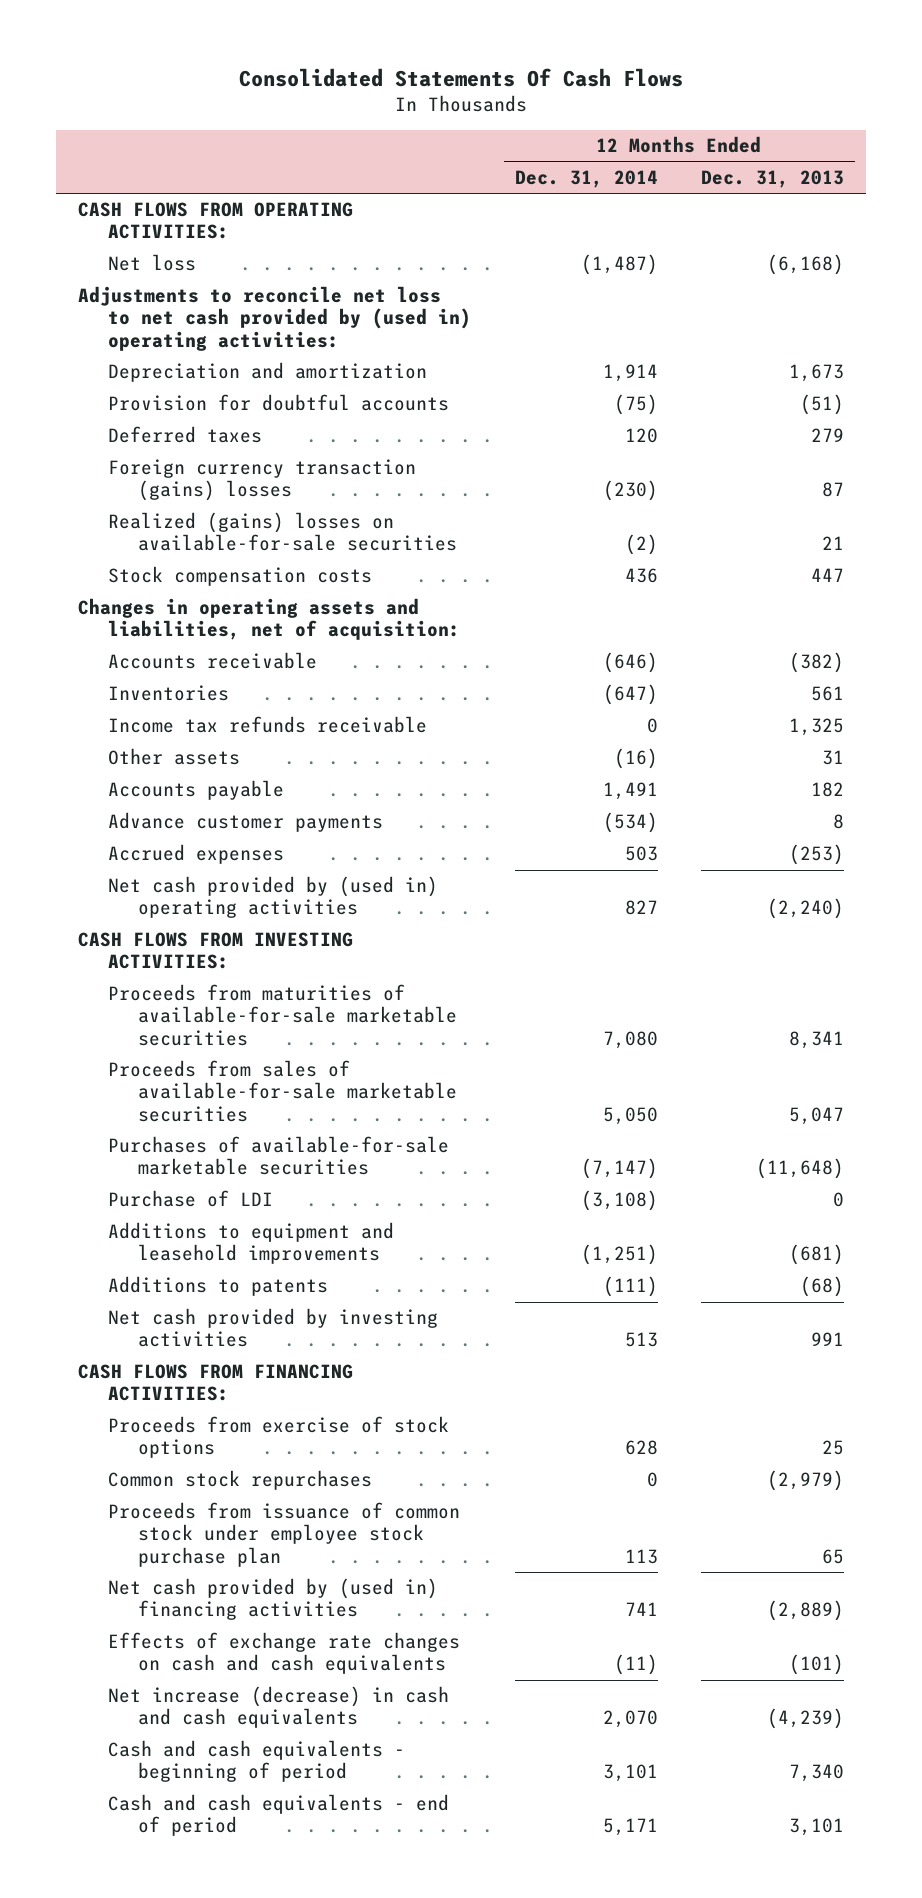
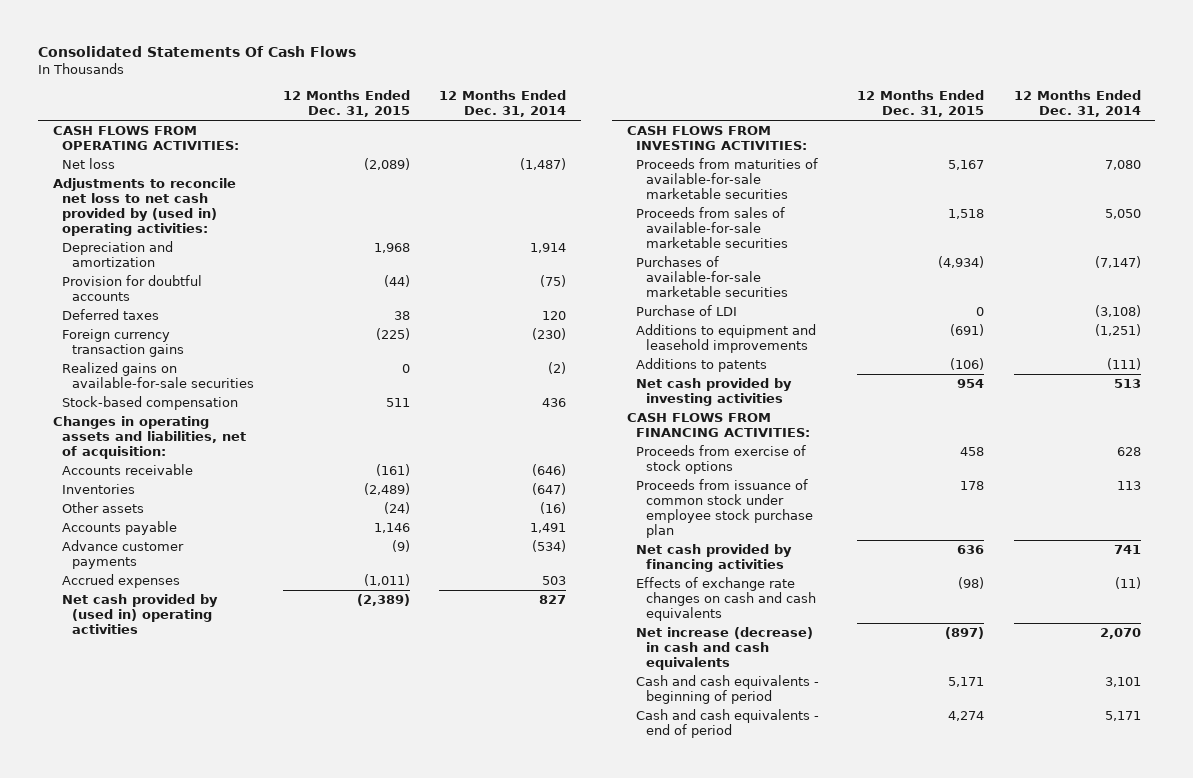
- | 12 Months Ended Dec. 31, 2014 | 12 Months Ended Dec. 31, 2013
+ | 12 Months Ended Dec. 31, 2015 | 12 Months Ended Dec. 31, 2014
- Foreign currency transaction (gains) losses | (230) | 87
- Realized (gains) losses on available-for-sale securities | (2) | 21
- Stock compensation costs | 436 | 447
+ Foreign currency transaction gains | (225) | (230)
+ Realized gains on available-for-sale securities | 0 | (2)
+ Stock-based compensation | 511 | 436
- Income tax refunds receivable | 0 | 1,325
- Common stock repurchases | 0 | (2,979)
- Net cash provided by (used in) financing activities | 741 | (2,889)
+ Net cash provided by financing activities | 636 | 741

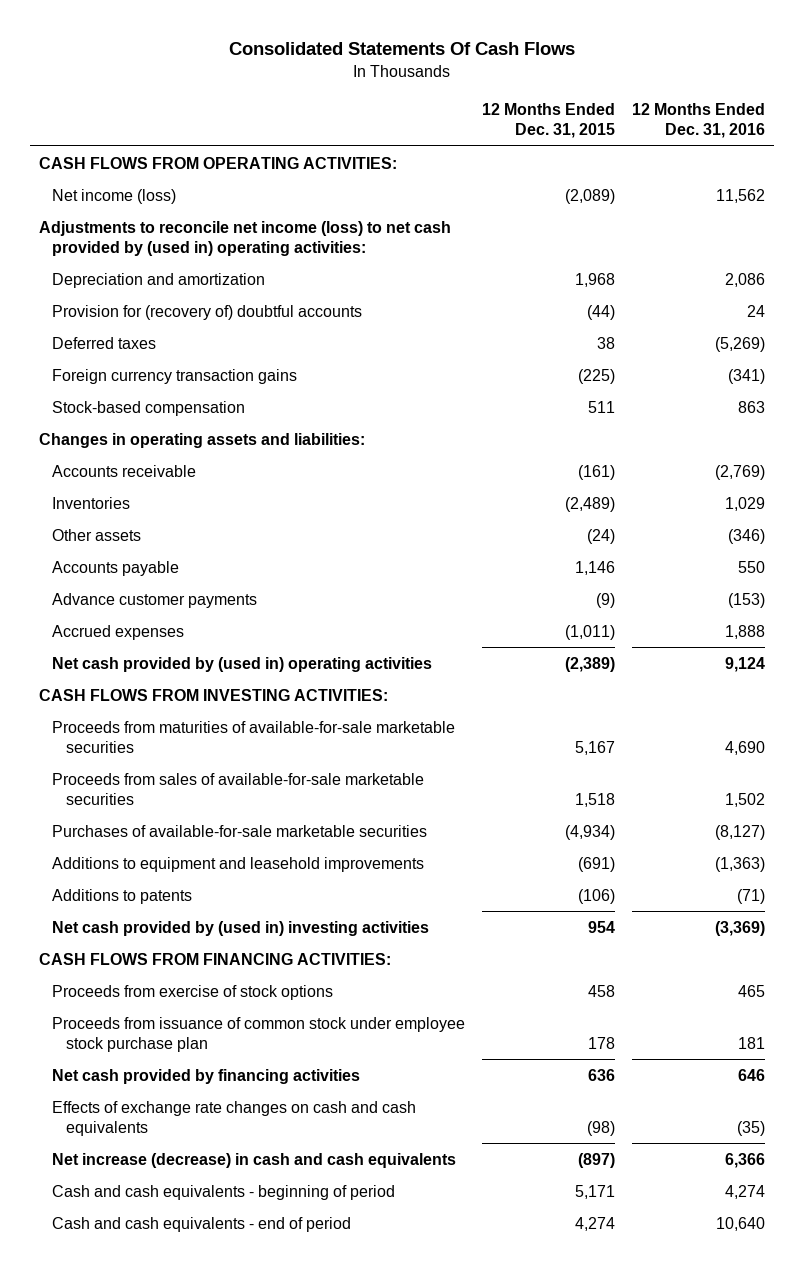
- | 12 Months Ended Dec. 31, 2015 | 12 Months Ended Dec. 31, 2014
+ | 12 Months Ended Dec. 31, 2015 | 12 Months Ended Dec. 31, 2016
- Net loss | (2,089) | (1,487)
- Adjustments to reconcile net loss to net cash provided by (used in) operating activities:
+ Net income (loss) | (2,089) | 11,562
+ Adjustments to reconcile net income (loss) to net cash provided by (used in) operating activities:
- Provision for doubtful accounts | (44) | (75)
+ Provision for (recovery of) doubtful accounts | (44) | 24
- Realized gains on available-for-sale securities | 0 | (2)
- Changes in operating assets and liabilities, net of acquisition:
+ Changes in operating assets and liabilities:
- Purchase of LDI | 0 | (3,108)
- Net cash provided by investing activities | 954 | 513
+ Net cash provided by (used in) investing activities | 954 | (3,369)

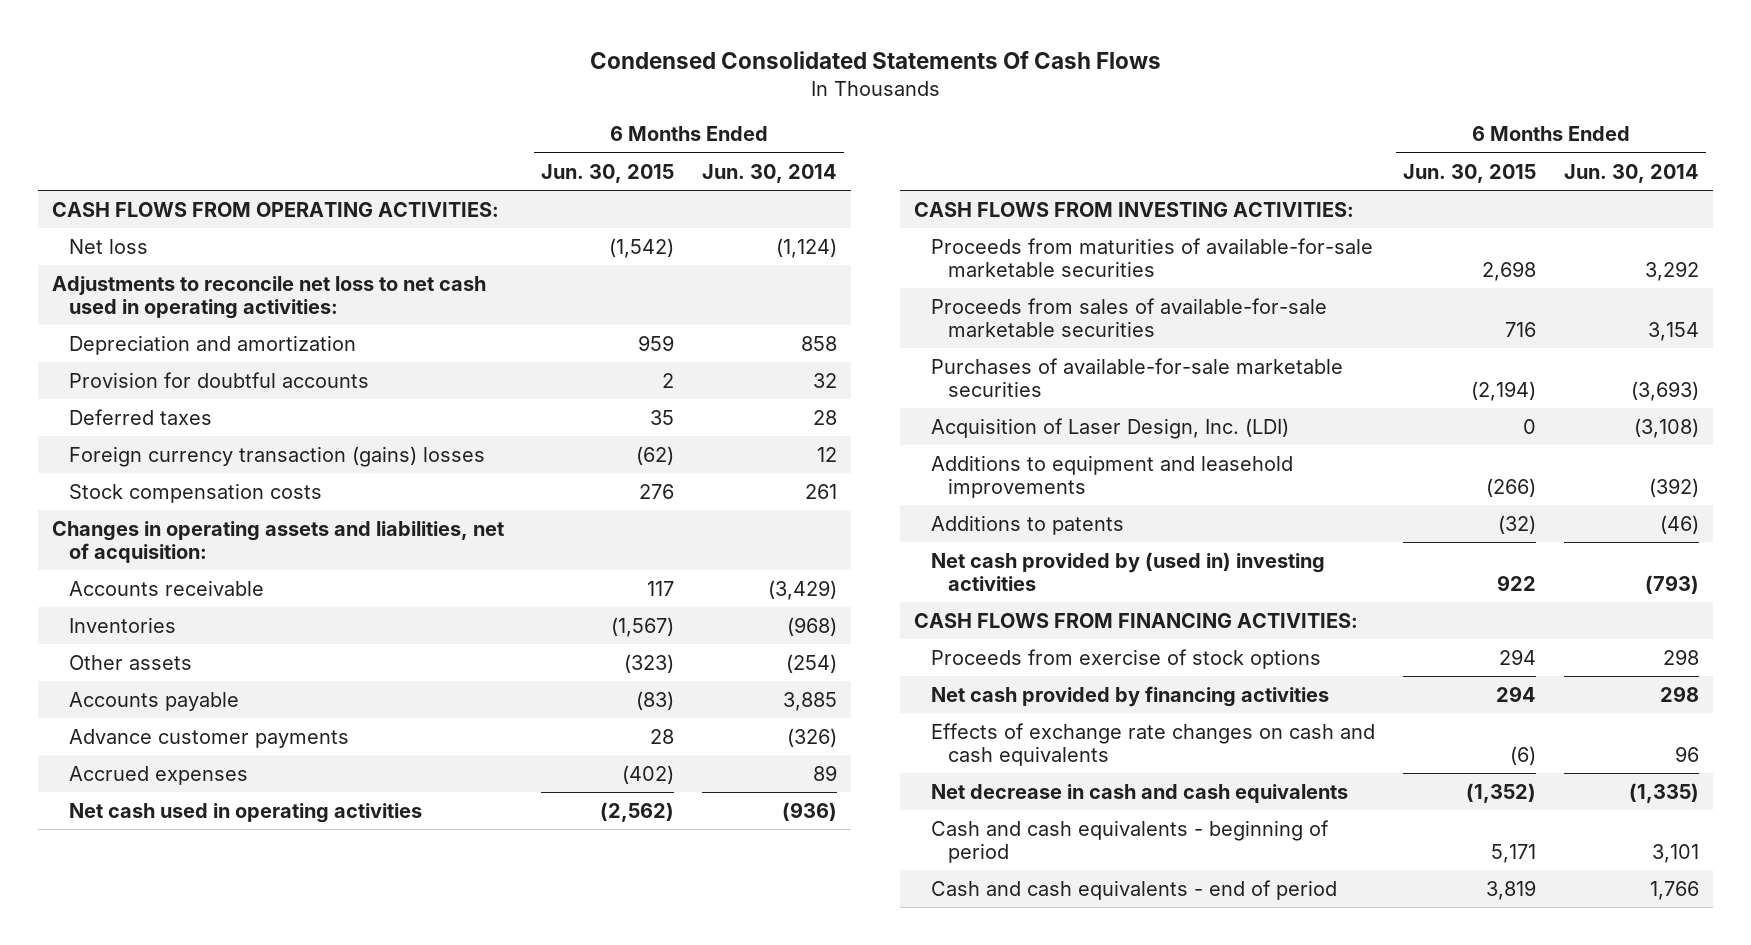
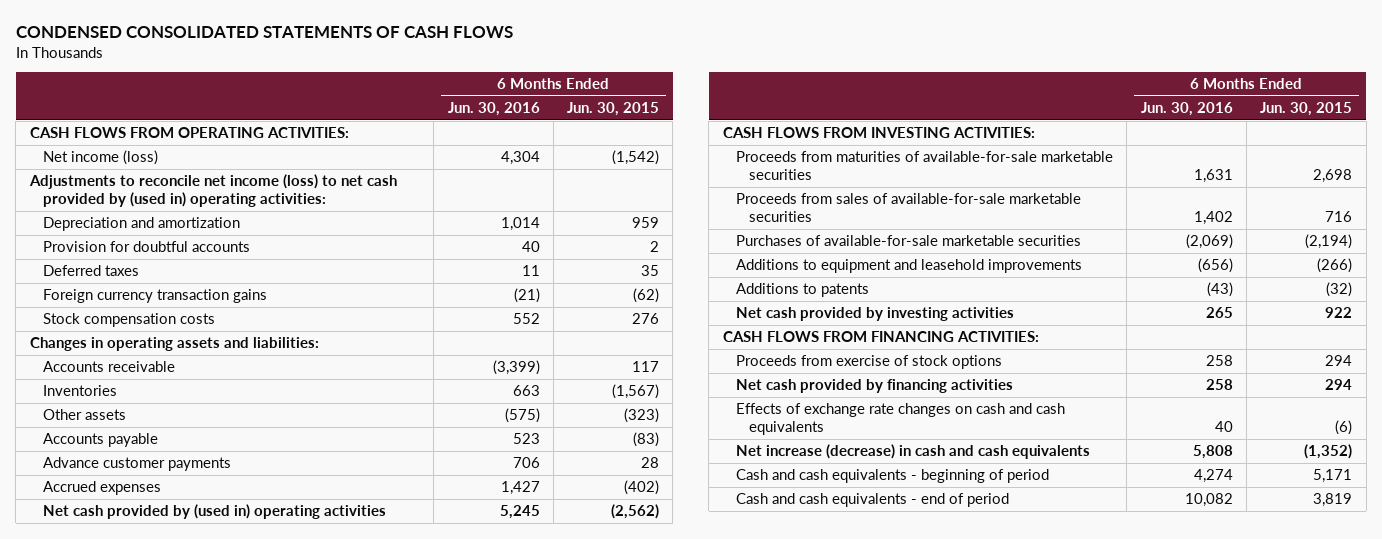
- Condensed Consolidated Statements Of Cash Flows
+ CONDENSED CONSOLIDATED STATEMENTS OF CASH FLOWS
- | 6 Months Ended Jun. 30, 2015 | 6 Months Ended Jun. 30, 2014
+ | 6 Months Ended Jun. 30, 2016 | 6 Months Ended Jun. 30, 2015
- Net loss | (1,542) | (1,124)
- Adjustments to reconcile net loss to net cash used in operating activities:
+ Net income (loss) | 4,304 | (1,542)
+ Adjustments to reconcile net income (loss) to net cash provided by (used in) operating activities:
- Foreign currency transaction (gains) losses | (62) | 12
+ Foreign currency transaction gains | (21) | (62)
- Changes in operating assets and liabilities, net of acquisition:
+ Changes in operating assets and liabilities:
- Net cash used in operating activities | (2,562) | (936)
+ Net cash provided by (used in) operating activities | 5,245 | (2,562)
- Acquisition of Laser Design, Inc. (LDI) | 0 | (3,108)
- Net cash provided by (used in) investing activities | 922 | (793)
+ Net cash provided by investing activities | 265 | 922
- Net decrease in cash and cash equivalents | (1,352) | (1,335)
+ Net increase (decrease) in cash and cash equivalents | 5,808 | (1,352)

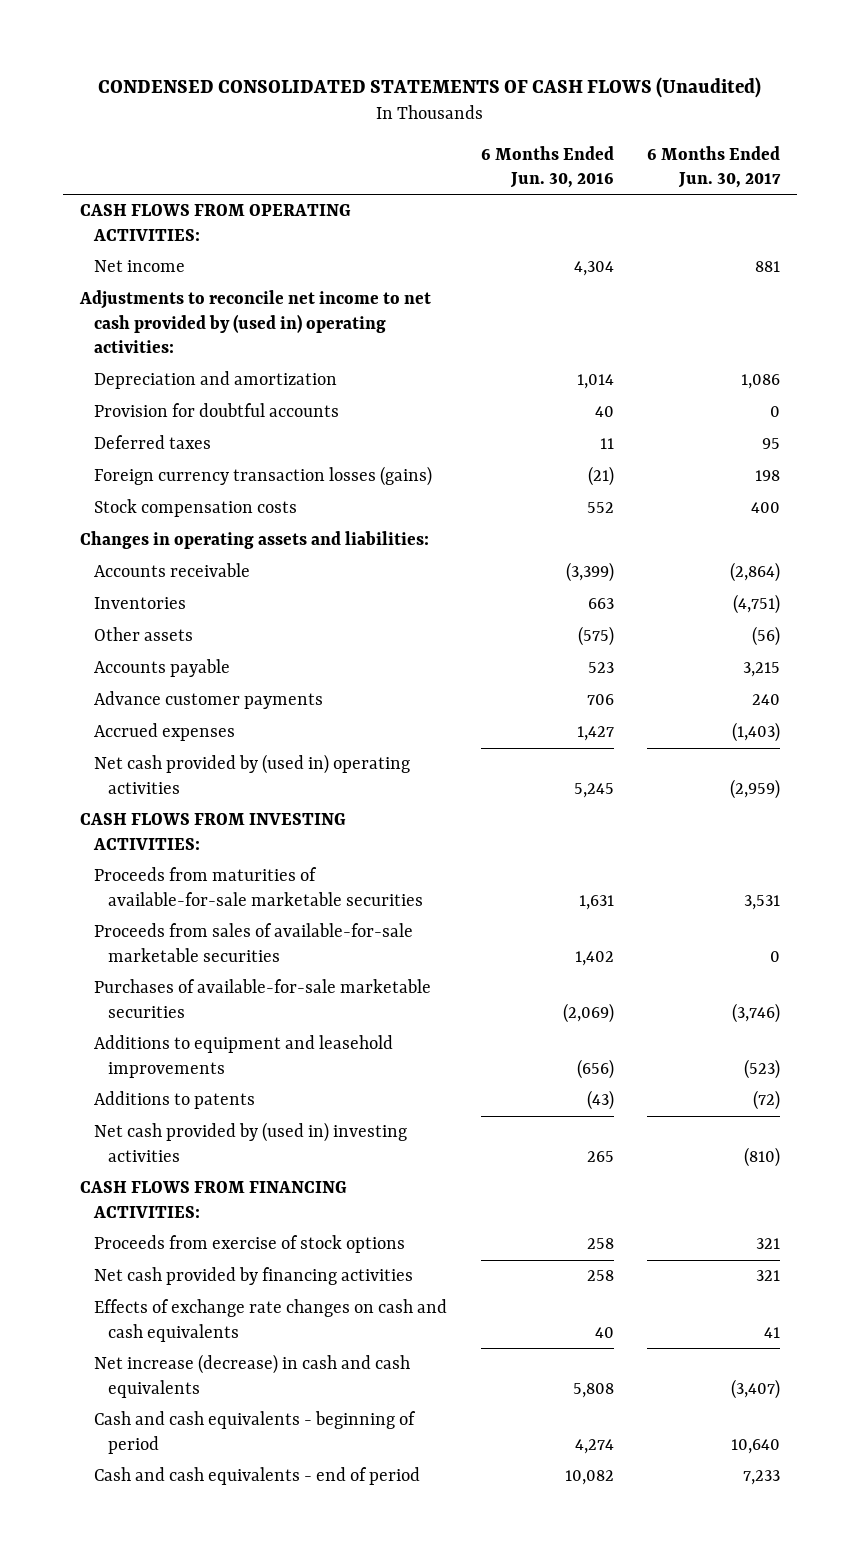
- CONDENSED CONSOLIDATED STATEMENTS OF CASH FLOWS
+ CONDENSED CONSOLIDATED STATEMENTS OF CASH FLOWS (Unaudited)
- | 6 Months Ended Jun. 30, 2016 | 6 Months Ended Jun. 30, 2015
+ | 6 Months Ended Jun. 30, 2016 | 6 Months Ended Jun. 30, 2017
- Net income (loss) | 4,304 | (1,542)
- Adjustments to reconcile net income (loss) to net cash provided by (used in) operating activities:
+ Net income | 4,304 | 881
+ Adjustments to reconcile net income to net cash provided by (used in) operating activities:
- Foreign currency transaction gains | (21) | (62)
+ Foreign currency transaction losses (gains) | (21) | 198
- Net cash provided by investing activities | 265 | 922
+ Net cash provided by (used in) investing activities | 265 | (810)

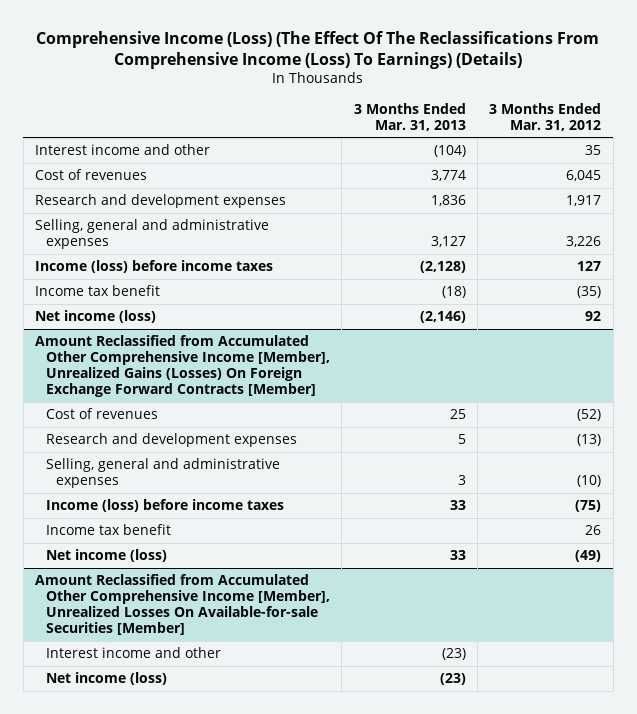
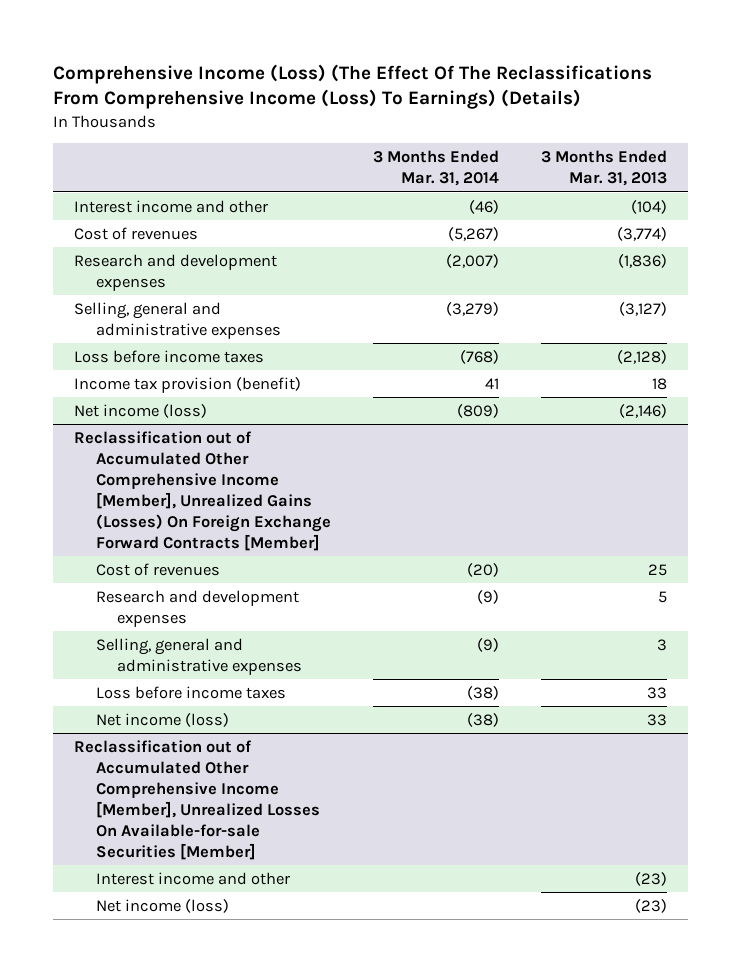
- | 3 Months Ended Mar. 31, 2013 | 3 Months Ended Mar. 31, 2012
+ | 3 Months Ended Mar. 31, 2014 | 3 Months Ended Mar. 31, 2013
- Cost of revenues | 3,774 | 6,045
- Research and development expenses | 1,836 | 1,917
- Selling, general and administrative expenses | 3,127 | 3,226
- Income (loss) before income taxes | (2,128) | 127
- Income tax benefit | (18) | (35)
+ Cost of revenues | (5,267) | (3,774)
+ Research and development expenses | (2,007) | (1,836)
+ Selling, general and administrative expenses | (3,279) | (3,127)
+ Loss before income taxes | (768) | (2,128)
+ Income tax provision (benefit) | 41 | 18
- Amount Reclassified from Accumulated Other Comprehensive Income [Member], Unrealized Gains (Losses) On Foreign Exchange Forward Contracts [Member]
+ Reclassification out of Accumulated Other Comprehensive Income [Member], Unrealized Gains (Losses) On Foreign Exchange Forward Contracts [Member]
- Income (loss) before income taxes | 33 | (75)
- Income tax benefit | | 26
+ Loss before income taxes | (38) | 33
- Amount Reclassified from Accumulated Other Comprehensive Income [Member], Unrealized Losses On Available-for-sale Securities [Member]
+ Reclassification out of Accumulated Other Comprehensive Income [Member], Unrealized Losses On Available-for-sale Securities [Member]

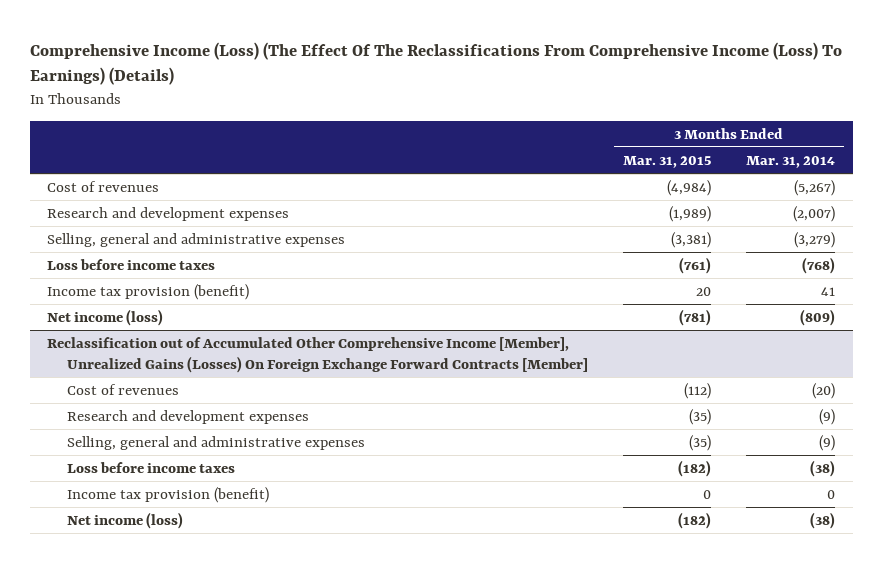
- | 3 Months Ended Mar. 31, 2014 | 3 Months Ended Mar. 31, 2013
+ | 3 Months Ended Mar. 31, 2015 | 3 Months Ended Mar. 31, 2014
- Interest income and other | (46) | (104)
@ Reclassification out of Accumulated Other Comprehensive Income [Member], Unrealized Gains (Losses) On Foreign Exchange Forward Contracts [Member]
+ Income tax provision (benefit) | 0 | 0
- Reclassification out of Accumulated Other Comprehensive Income [Member], Unrealized Losses On Available-for-sale Securities [Member]
- Interest income and other | | (23)
- Net income (loss) | | (23)

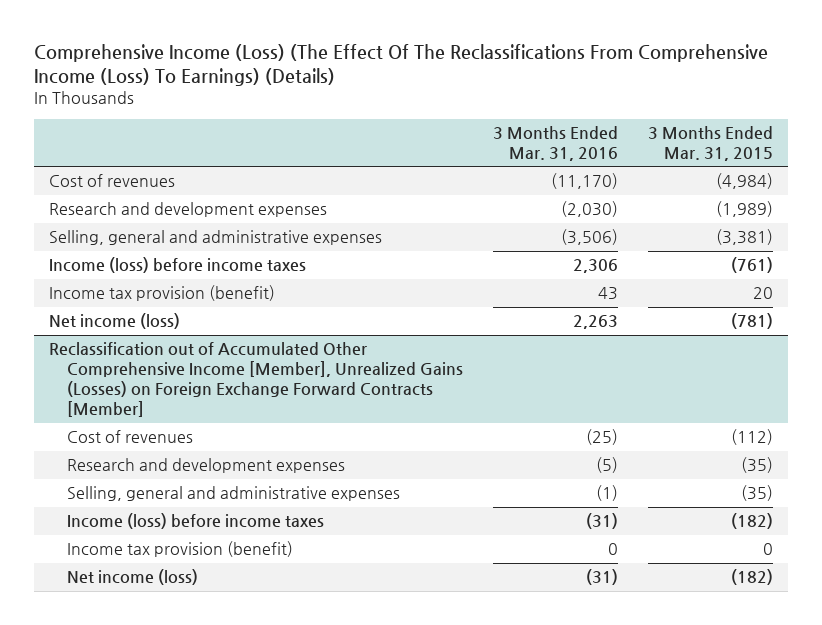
- | 3 Months Ended Mar. 31, 2015 | 3 Months Ended Mar. 31, 2014
+ | 3 Months Ended Mar. 31, 2016 | 3 Months Ended Mar. 31, 2015
- Loss before income taxes | (761) | (768)
+ Income (loss) before income taxes | 2,306 | (761)
- Reclassification out of Accumulated Other Comprehensive Income [Member], Unrealized Gains (Losses) On Foreign Exchange Forward Contracts [Member]
+ Reclassification out of Accumulated Other Comprehensive Income [Member], Unrealized Gains (Losses) on Foreign Exchange Forward Contracts [Member]
- Loss before income taxes | (182) | (38)
+ Income (loss) before income taxes | (31) | (182)

